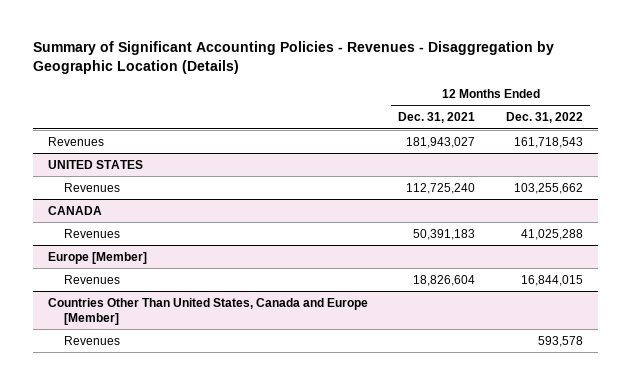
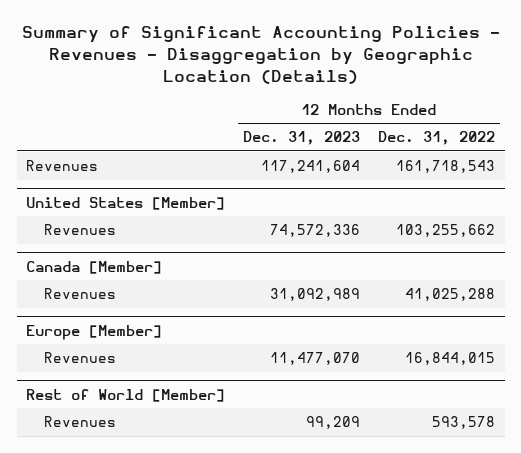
- | 12 Months Ended Dec. 31, 2021 | 12 Months Ended Dec. 31, 2022
+ | 12 Months Ended Dec. 31, 2023 | 12 Months Ended Dec. 31, 2022
- UNITED STATES
+ United States [Member]
- CANADA
+ Canada [Member]
- Countries Other Than United States, Canada and Europe [Member]
+ Rest of World [Member]

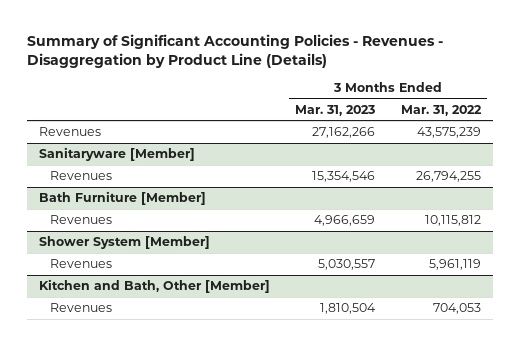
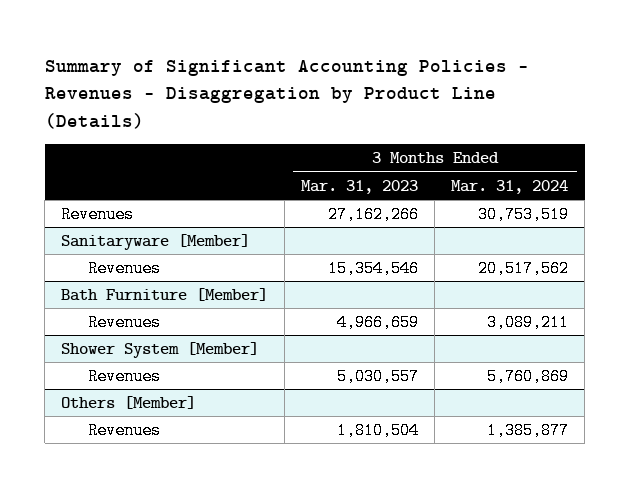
- | 3 Months Ended Mar. 31, 2023 | 3 Months Ended Mar. 31, 2022
+ | 3 Months Ended Mar. 31, 2023 | 3 Months Ended Mar. 31, 2024
- Kitchen and Bath, Other [Member]
+ Others [Member]

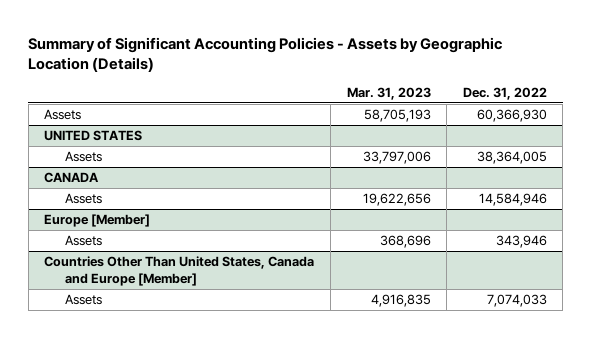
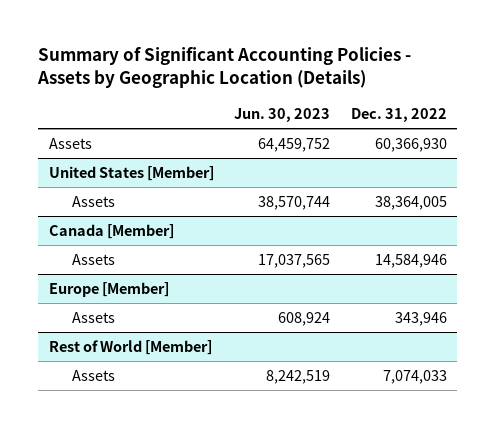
- | Mar. 31, 2023 | Dec. 31, 2022
+ | Jun. 30, 2023 | Dec. 31, 2022
- UNITED STATES
+ United States [Member]
- CANADA
+ Canada [Member]
- Countries Other Than United States, Canada and Europe [Member]
+ Rest of World [Member]

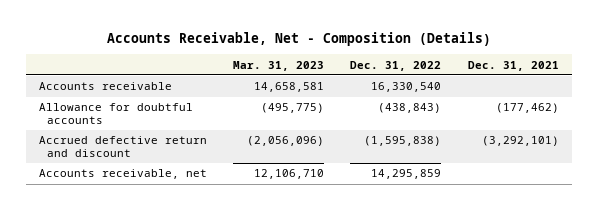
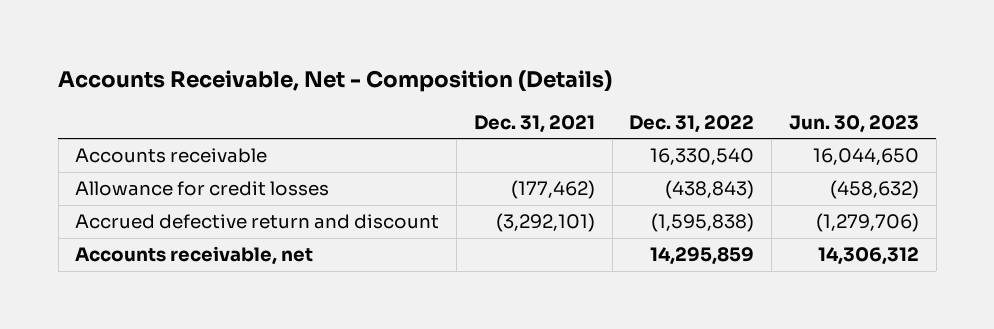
- | Mar. 31, 2023 | Dec. 31, 2022 | Dec. 31, 2021
+ | Dec. 31, 2021 | Dec. 31, 2022 | Jun. 30, 2023
- Allowance for doubtful accounts | (495,775) | (438,843) | (177,462)
+ Allowance for credit losses | (177,462) | (438,843) | (458,632)

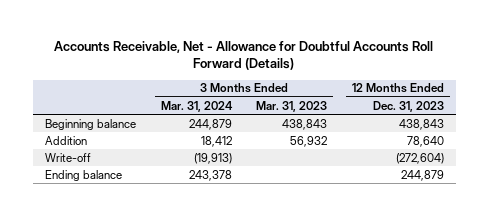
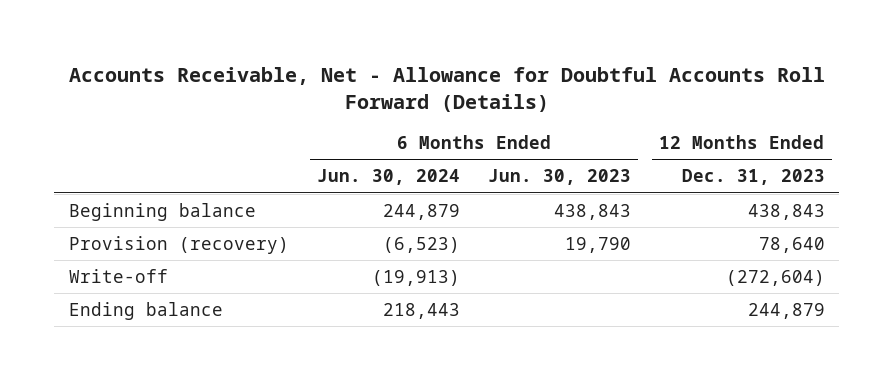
- | 3 Months Ended Mar. 31, 2024 | 3 Months Ended Mar. 31, 2023 | 12 Months Ended Dec. 31, 2023
+ | 6 Months Ended Jun. 30, 2024 | 6 Months Ended Jun. 30, 2023 | 12 Months Ended Dec. 31, 2023
- Addition | 18,412 | 56,932 | 78,640
+ Provision (recovery) | (6,523) | 19,790 | 78,640

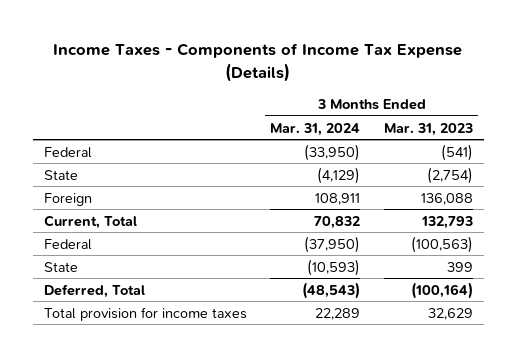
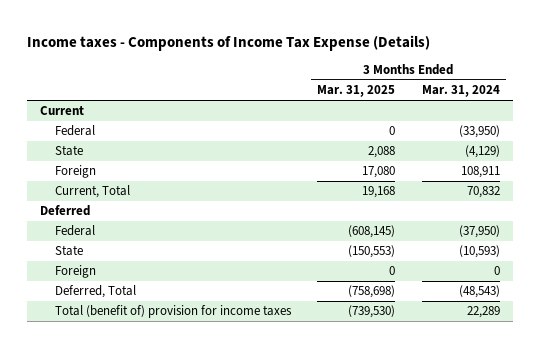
- Income Taxes - Components of Income Tax Expense (Details)
+ Income taxes - Components of Income Tax Expense (Details)
- | 3 Months Ended Mar. 31, 2024 | 3 Months Ended Mar. 31, 2023
+ | 3 Months Ended Mar. 31, 2025 | 3 Months Ended Mar. 31, 2024
+ Current
+ Deferred
+ Foreign | 0 | 0
- Total provision for income taxes | 22,289 | 32,629
+ Total (benefit of) provision for income taxes | (739,530) | 22,289

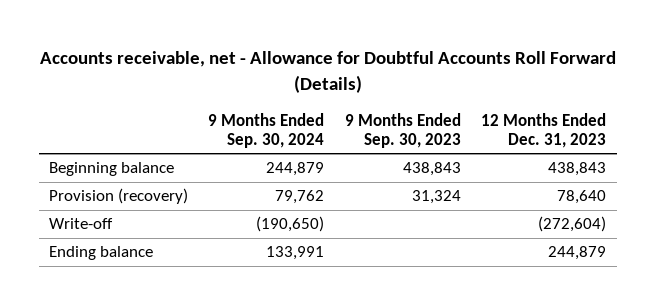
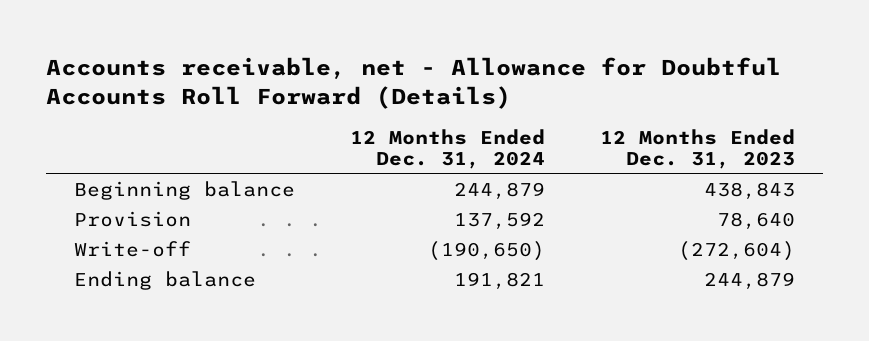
- | 9 Months Ended Sep. 30, 2024 | 9 Months Ended Sep. 30, 2023 | 12 Months Ended Dec. 31, 2023
+ | 12 Months Ended Dec. 31, 2024 | 12 Months Ended Dec. 31, 2023
- Provision (recovery) | 79,762 | 31,324 | 78,640
+ Provision | 137,592 | 78,640

